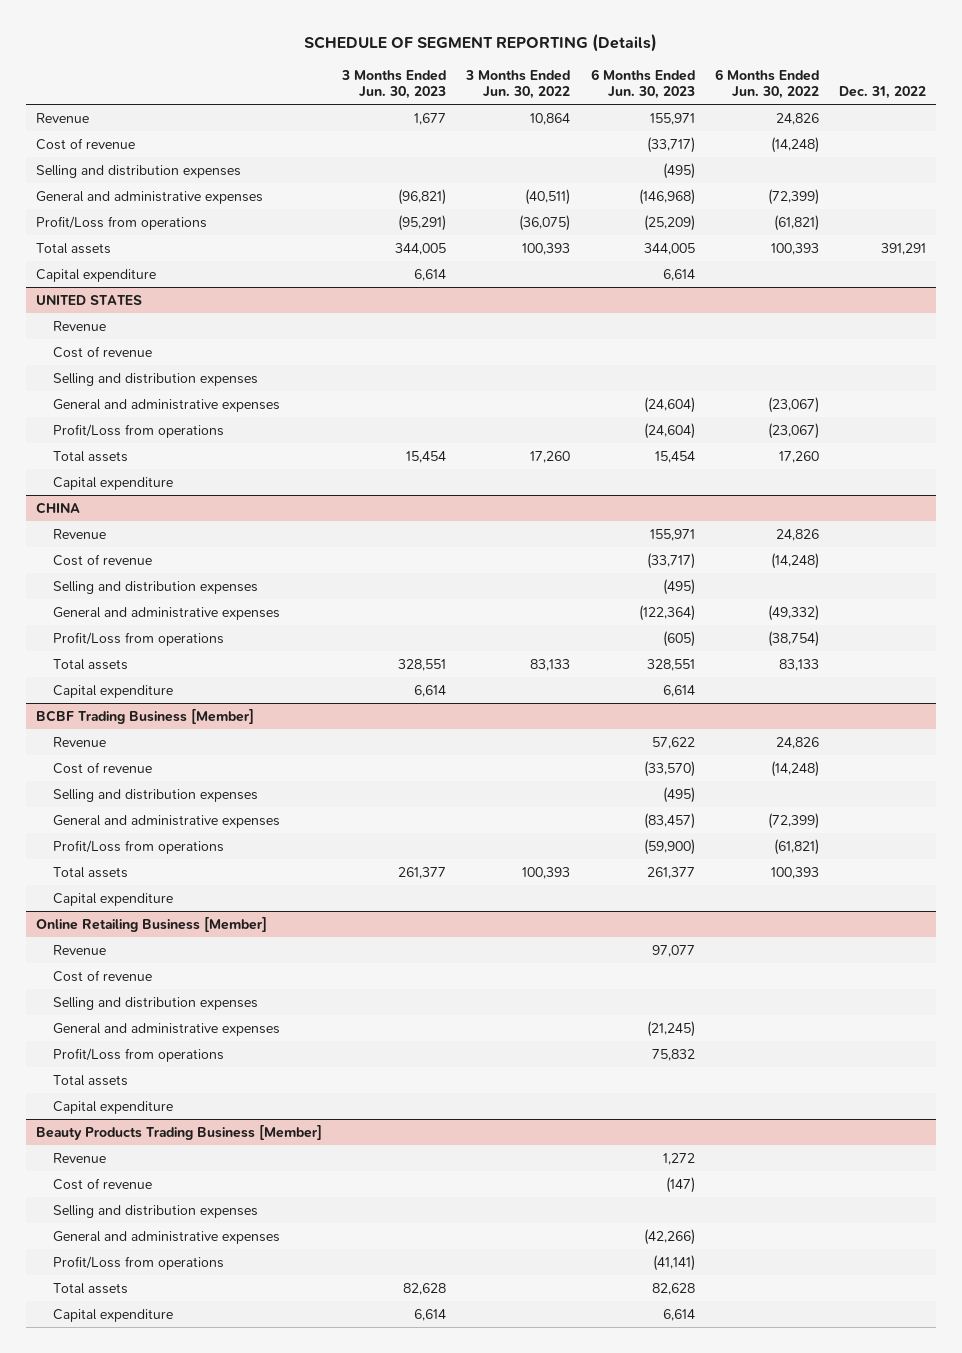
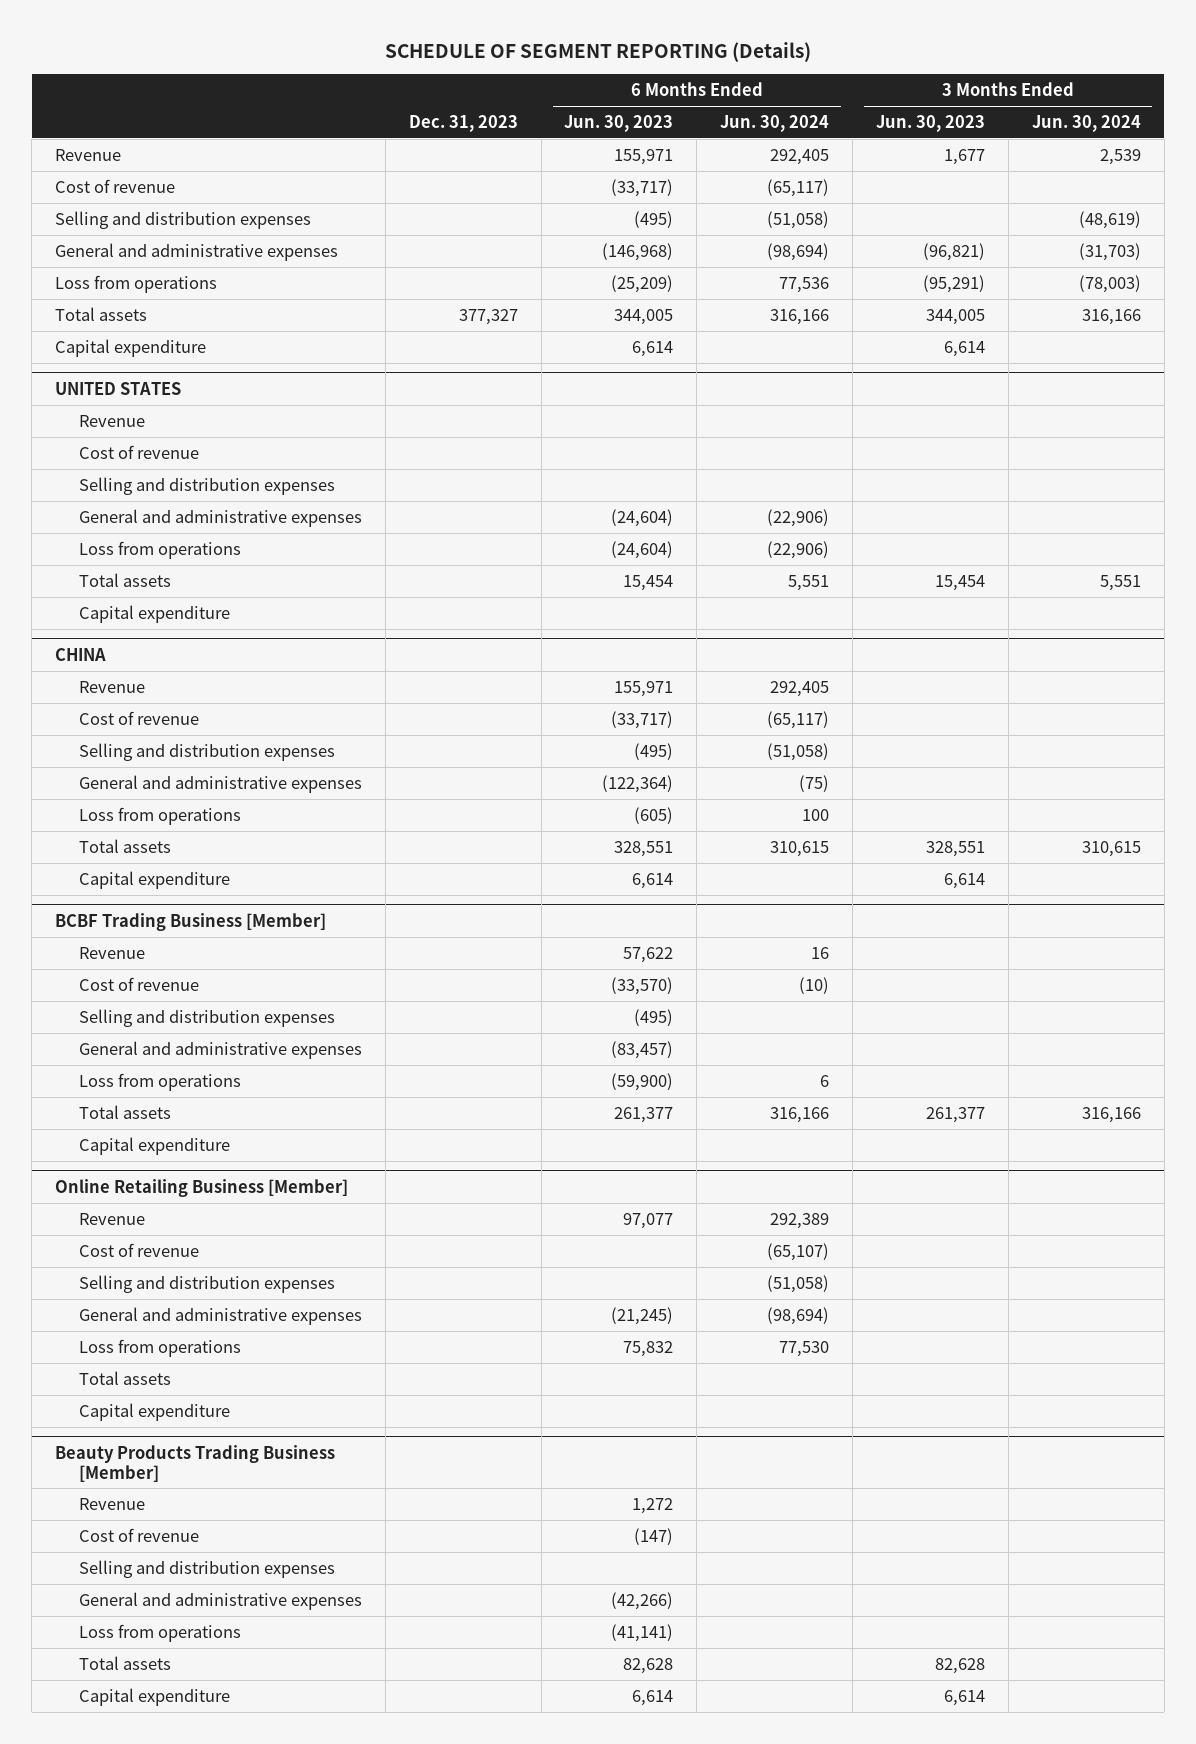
- | 3 Months Ended Jun. 30, 2023 | 3 Months Ended Jun. 30, 2022 | 6 Months Ended Jun. 30, 2023 | 6 Months Ended Jun. 30, 2022 | Dec. 31, 2022
+ | Dec. 31, 2023 | 6 Months Ended Jun. 30, 2023 | 6 Months Ended Jun. 30, 2024 | 3 Months Ended Jun. 30, 2023 | 3 Months Ended Jun. 30, 2024
- Profit/Loss from operations | (95,291) | (36,075) | (25,209) | (61,821) |
+ Loss from operations | | (25,209) | 77,536 | (95,291) | (78,003)
@ UNITED STATES
- Profit/Loss from operations | | | (24,604) | (23,067) |
+ Loss from operations | | (24,604) | (22,906) | |
@ CHINA
- Profit/Loss from operations | | | (605) | (38,754) |
+ Loss from operations | | (605) | 100 | |
@ BCBF Trading Business [Member]
- Profit/Loss from operations | | | (59,900) | (61,821) |
+ Loss from operations | | (59,900) | 6 | |
@ Online Retailing Business [Member]
- Profit/Loss from operations | | | 75,832 | |
+ Loss from operations | | 75,832 | 77,530 | |
@ Beauty Products Trading Business [Member]
- Profit/Loss from operations | | | (41,141) | |
+ Loss from operations | | (41,141) | | |

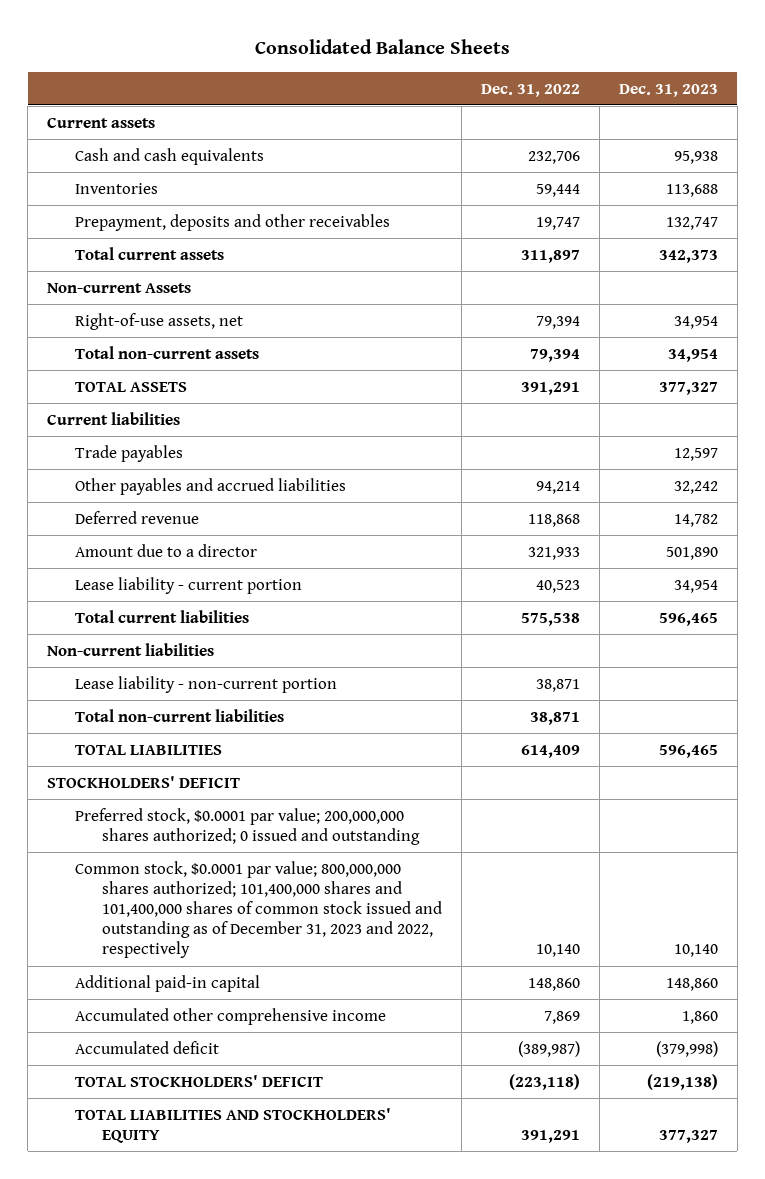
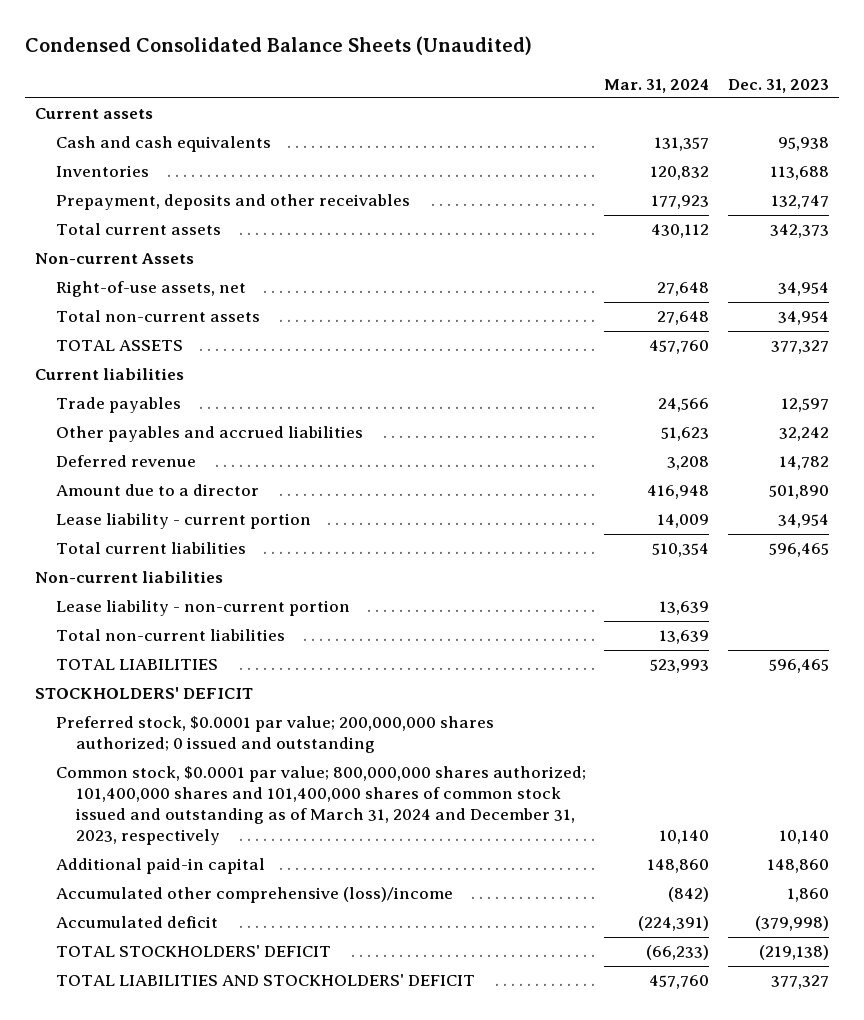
- Consolidated Balance Sheets
+ Condensed Consolidated Balance Sheets (Unaudited)
- | Dec. 31, 2022 | Dec. 31, 2023
+ | Mar. 31, 2024 | Dec. 31, 2023
- Common stock, $0.0001 par value; 800,000,000 shares authorized; 101,400,000 shares and 101,400,000 shares of common stock issued and outstanding as of December 31, 2023 and 2022, respectively | 10,140 | 10,140
+ Common stock, $0.0001 par value; 800,000,000 shares authorized; 101,400,000 shares and 101,400,000 shares of common stock issued and outstanding as of March 31, 2024 and December 31, 2023, respectively | 10,140 | 10,140
- Accumulated other comprehensive income | 7,869 | 1,860
+ Accumulated other comprehensive (loss)/income | (842) | 1,860
- TOTAL LIABILITIES AND STOCKHOLDERS' EQUITY | 391,291 | 377,327
+ TOTAL LIABILITIES AND STOCKHOLDERS' DEFICIT | 457,760 | 377,327

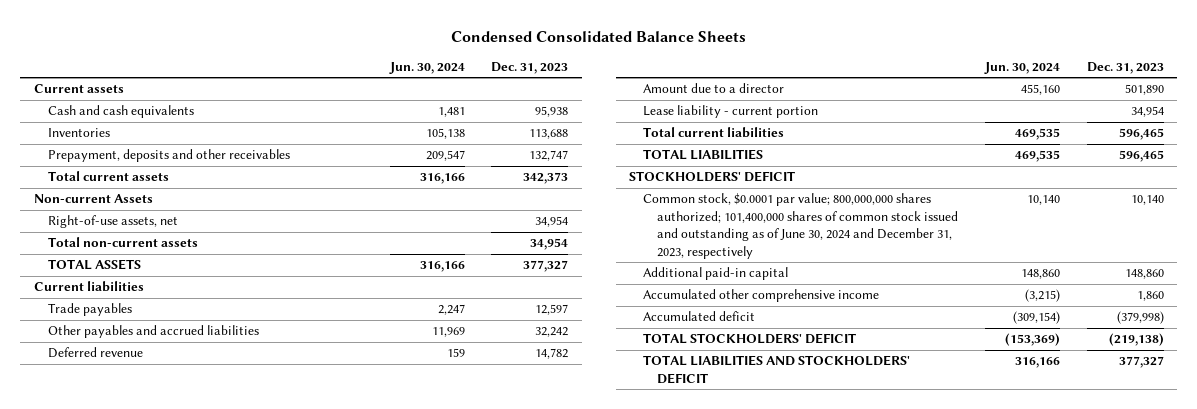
- Condensed Consolidated Balance Sheets (Unaudited)
+ Condensed Consolidated Balance Sheets
- | Mar. 31, 2024 | Dec. 31, 2023
+ | Jun. 30, 2024 | Dec. 31, 2023
- Non-current liabilities
- Lease liability - non-current portion | 13,639 |
- Total non-current liabilities | 13,639 |
- Preferred stock, $0.0001 par value; 200,000,000 shares authorized; 0 issued and outstanding
- Common stock, $0.0001 par value; 800,000,000 shares authorized; 101,400,000 shares and 101,400,000 shares of common stock issued and outstanding as of March 31, 2024 and December 31, 2023, respectively | 10,140 | 10,140
+ Common stock, $0.0001 par value; 800,000,000 shares authorized; 101,400,000 shares of common stock issued and outstanding as of June 30, 2024 and December 31, 2023, respectively | 10,140 | 10,140
- Accumulated other comprehensive (loss)/income | (842) | 1,860
+ Accumulated other comprehensive income | (3,215) | 1,860

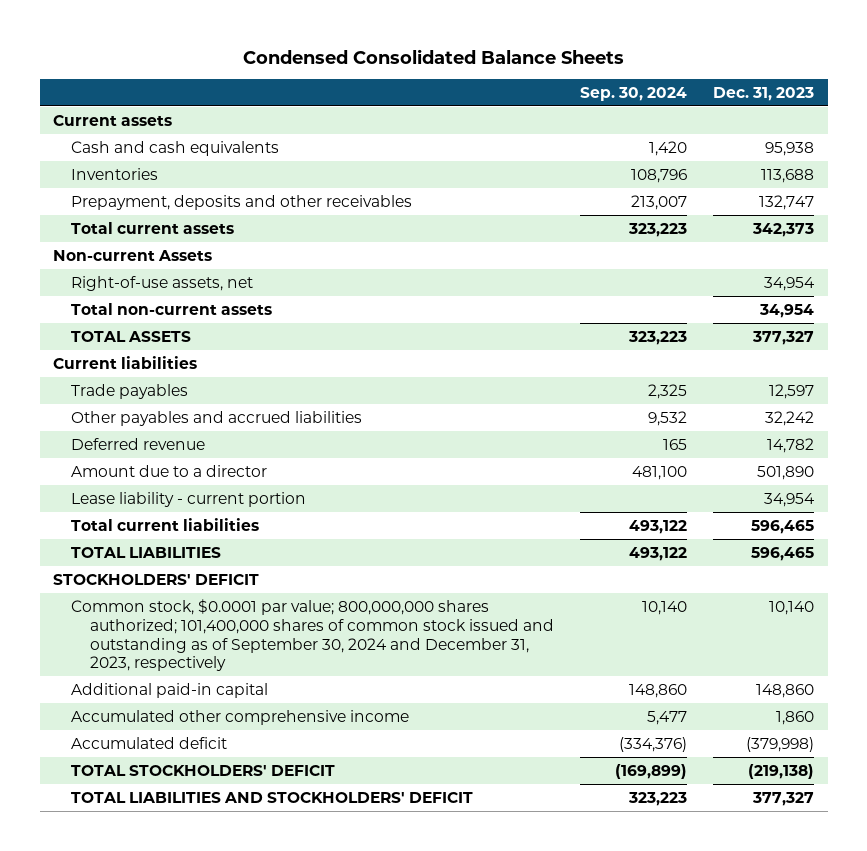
- | Jun. 30, 2024 | Dec. 31, 2023
+ | Sep. 30, 2024 | Dec. 31, 2023
- Common stock, $0.0001 par value; 800,000,000 shares authorized; 101,400,000 shares of common stock issued and outstanding as of June 30, 2024 and December 31, 2023, respectively | 10,140 | 10,140
+ Common stock, $0.0001 par value; 800,000,000 shares authorized; 101,400,000 shares of common stock issued and outstanding as of September 30, 2024 and December 31, 2023, respectively | 10,140 | 10,140

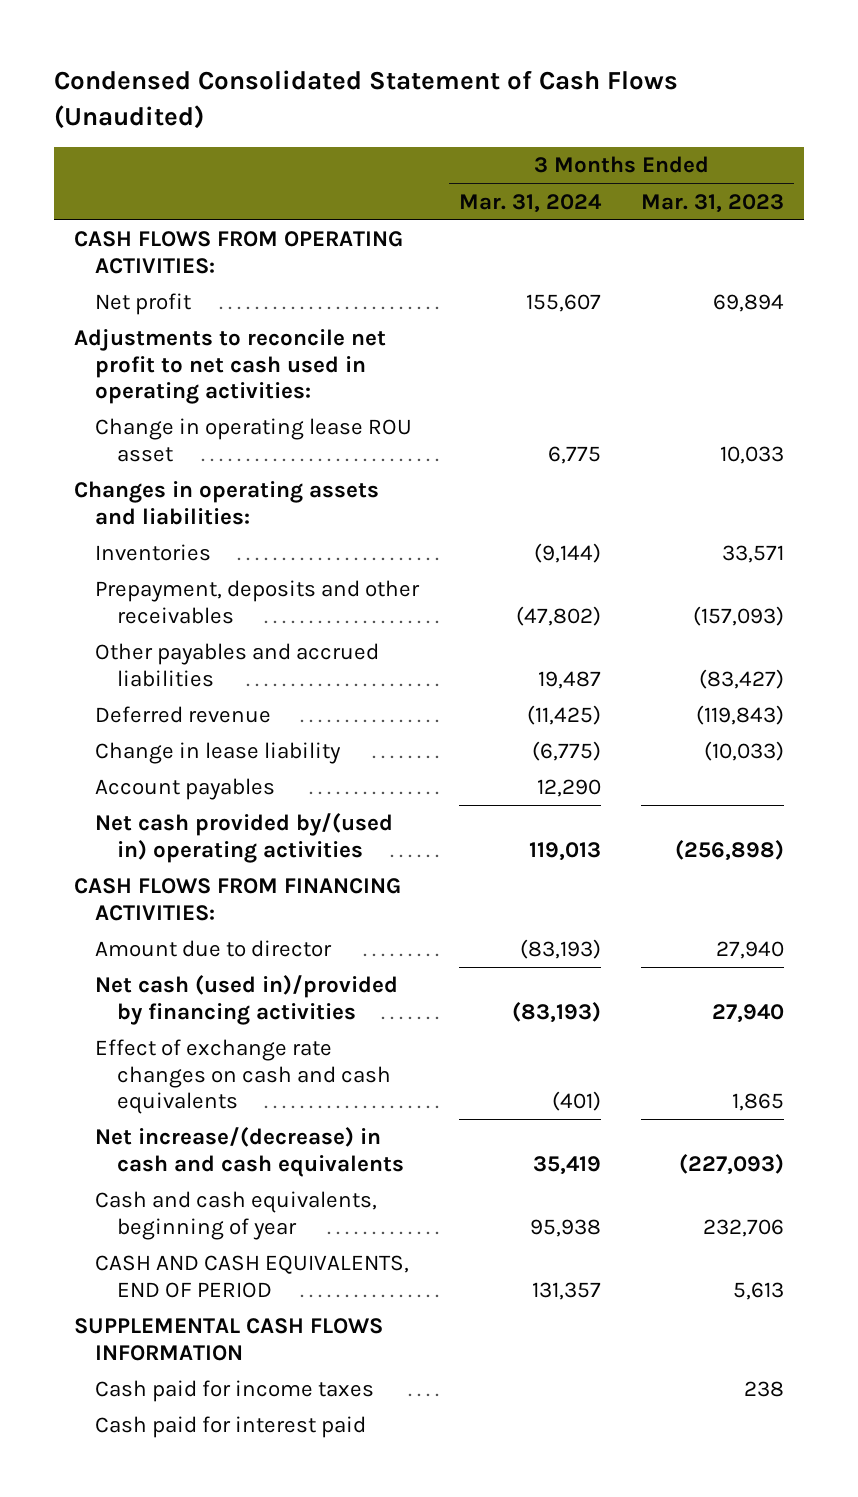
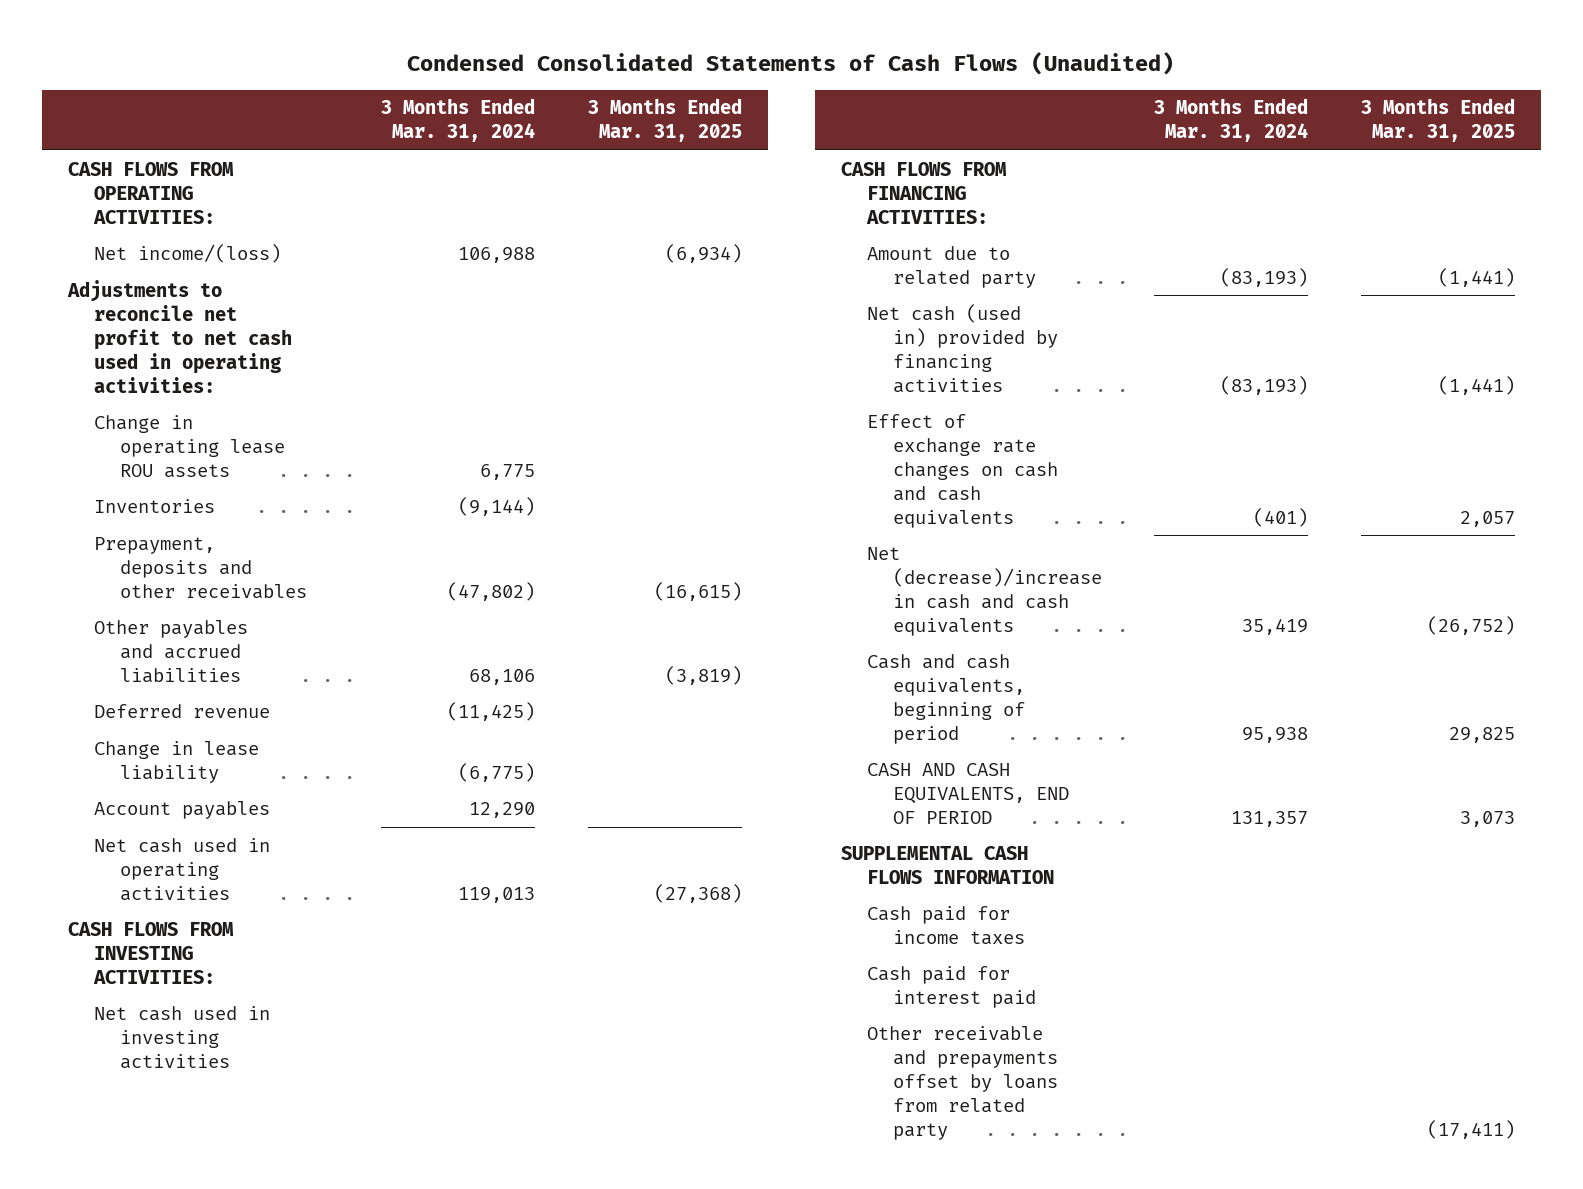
- Condensed Consolidated Statement of Cash Flows (Unaudited)
+ Condensed Consolidated Statements of Cash Flows (Unaudited)
- | 3 Months Ended Mar. 31, 2024 | 3 Months Ended Mar. 31, 2023
+ | 3 Months Ended Mar. 31, 2024 | 3 Months Ended Mar. 31, 2025
- Net profit | 155,607 | 69,894
+ Net income/(loss) | 106,988 | (6,934)
- Change in operating lease ROU asset | 6,775 | 10,033
- Changes in operating assets and liabilities:
+ Change in operating lease ROU assets | 6,775 |
- Other payables and accrued liabilities | 19,487 | (83,427)
+ Other payables and accrued liabilities | 68,106 | (3,819)
- Net cash provided by/(used in) operating activities | 119,013 | (256,898)
+ Net cash used in operating activities | 119,013 | (27,368)
+ CASH FLOWS FROM INVESTING ACTIVITIES:
+ Net cash used in investing activities
- Amount due to director | (83,193) | 27,940
- Net cash (used in)/provided by financing activities | (83,193) | 27,940
+ Amount due to related party | (83,193) | (1,441)
+ Net cash (used in) provided by financing activities | (83,193) | (1,441)
- Net increase/(decrease) in cash and cash equivalents | 35,419 | (227,093)
- Cash and cash equivalents, beginning of year | 95,938 | 232,706
+ Net (decrease)/increase in cash and cash equivalents | 35,419 | (26,752)
+ Cash and cash equivalents, beginning of period | 95,938 | 29,825
+ Other receivable and prepayments offset by loans from related party | | (17,411)

